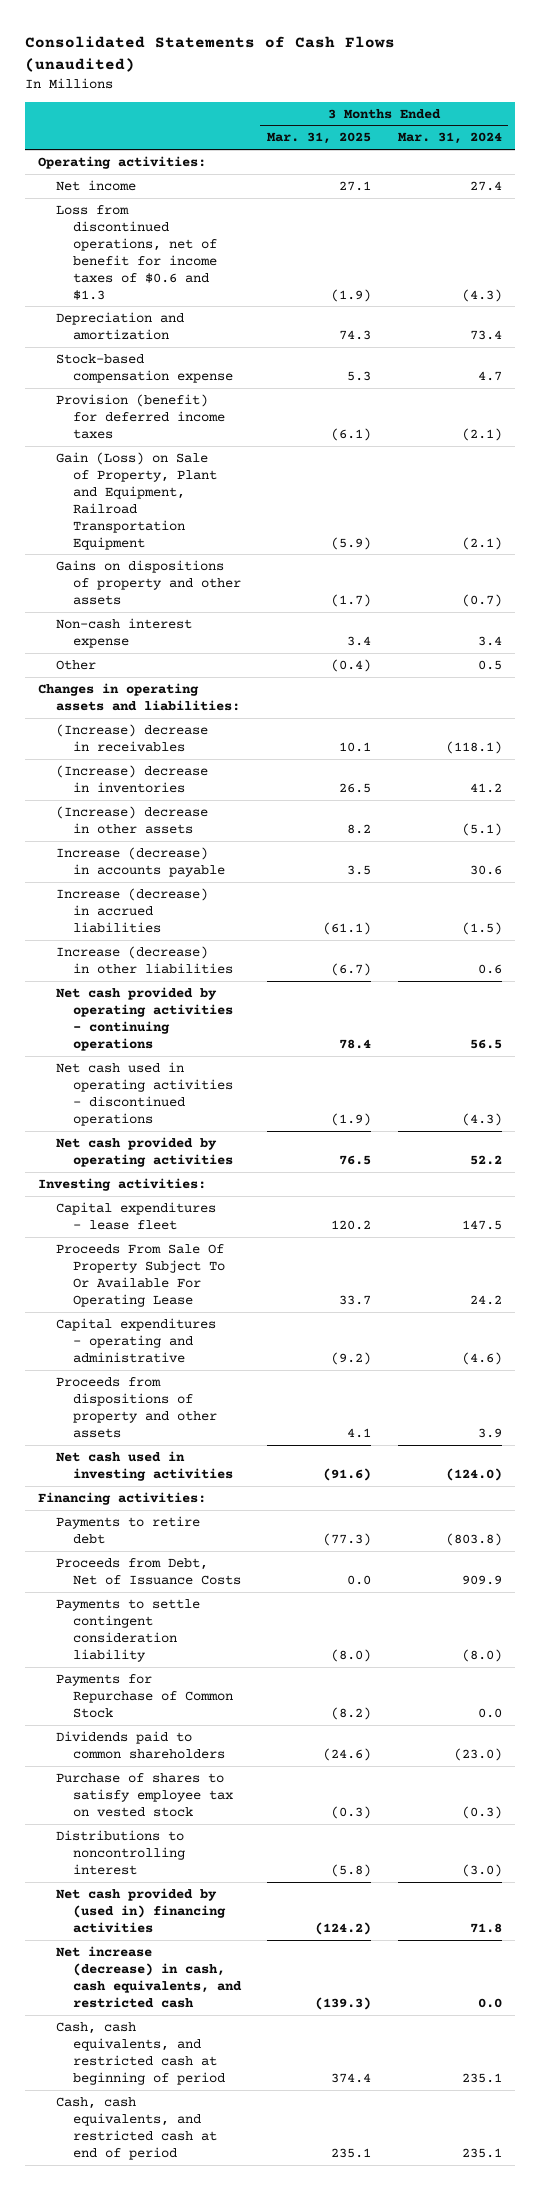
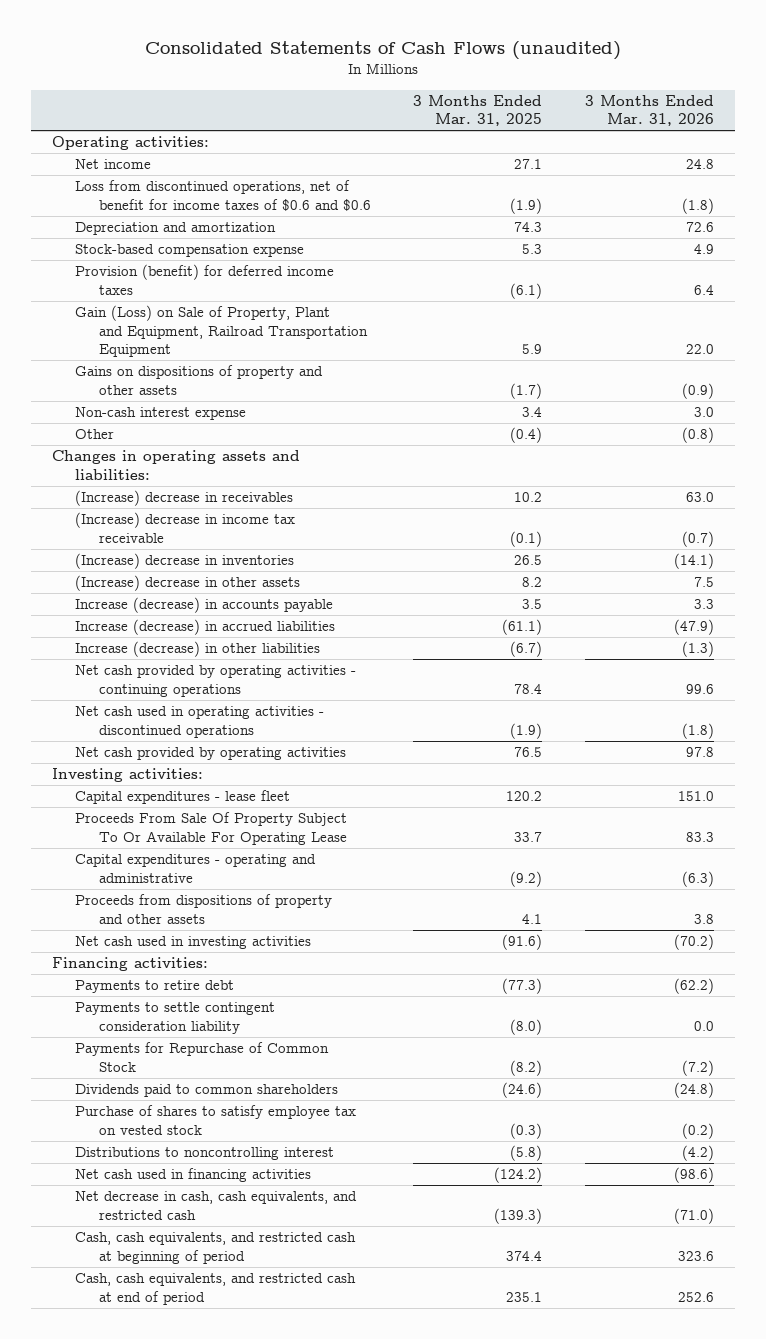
- | 3 Months Ended Mar. 31, 2025 | 3 Months Ended Mar. 31, 2024
+ | 3 Months Ended Mar. 31, 2025 | 3 Months Ended Mar. 31, 2026
- Loss from discontinued operations, net of benefit for income taxes of $0.6 and $1.3 | (1.9) | (4.3)
+ Loss from discontinued operations, net of benefit for income taxes of $0.6 and $0.6 | (1.9) | (1.8)
- Gain (Loss) on Sale of Property, Plant and Equipment, Railroad Transportation Equipment | (5.9) | (2.1)
+ Gain (Loss) on Sale of Property, Plant and Equipment, Railroad Transportation Equipment | 5.9 | 22.0
- (Increase) decrease in receivables | 10.1 | (118.1)
+ (Increase) decrease in receivables | 10.2 | 63.0
+ (Increase) decrease in income tax receivable | (0.1) | (0.7)
- Proceeds from Debt, Net of Issuance Costs | 0.0 | 909.9
- Net cash provided by (used in) financing activities | (124.2) | 71.8
- Net increase (decrease) in cash, cash equivalents, and restricted cash | (139.3) | 0.0
+ Net cash used in financing activities | (124.2) | (98.6)
+ Net decrease in cash, cash equivalents, and restricted cash | (139.3) | (71.0)

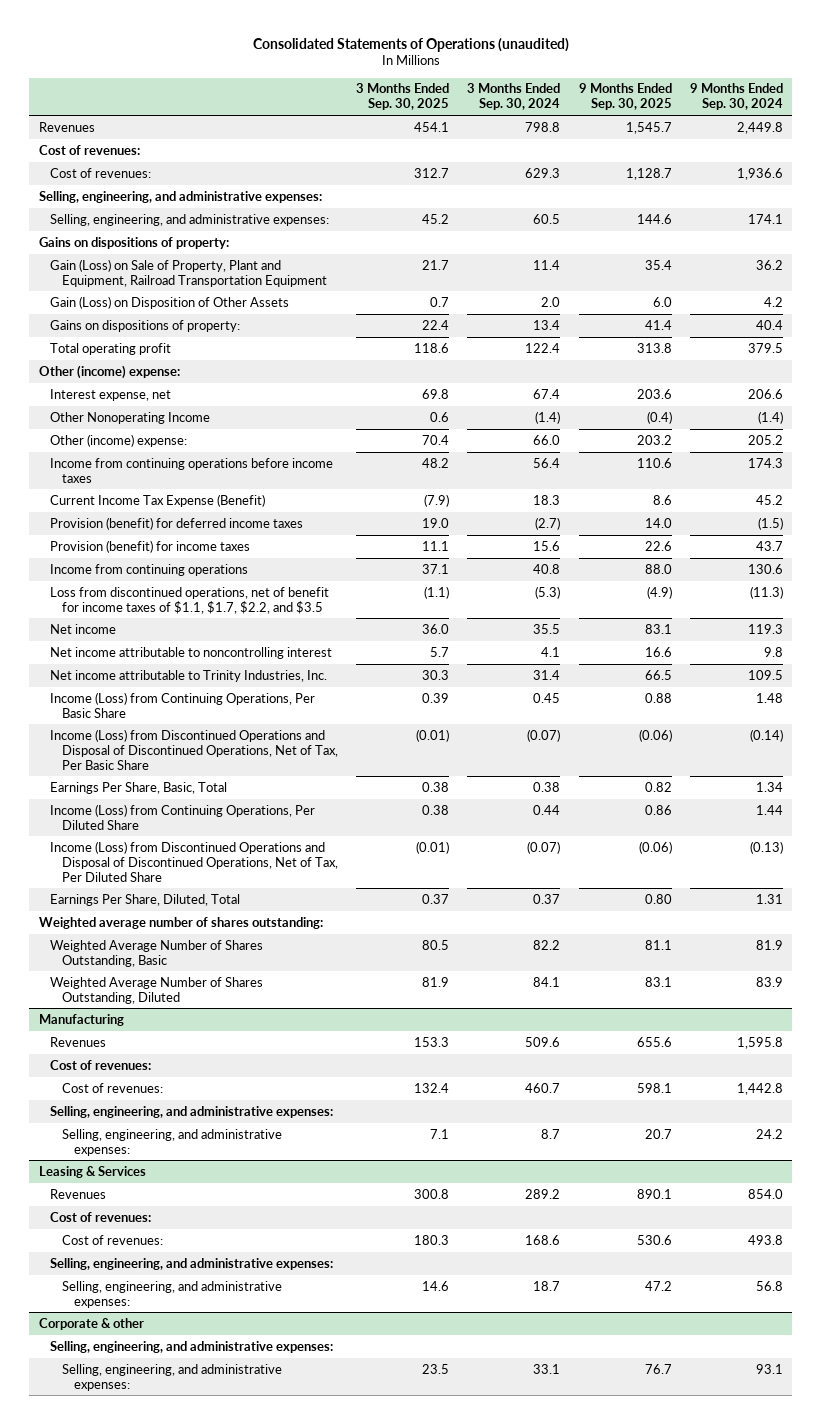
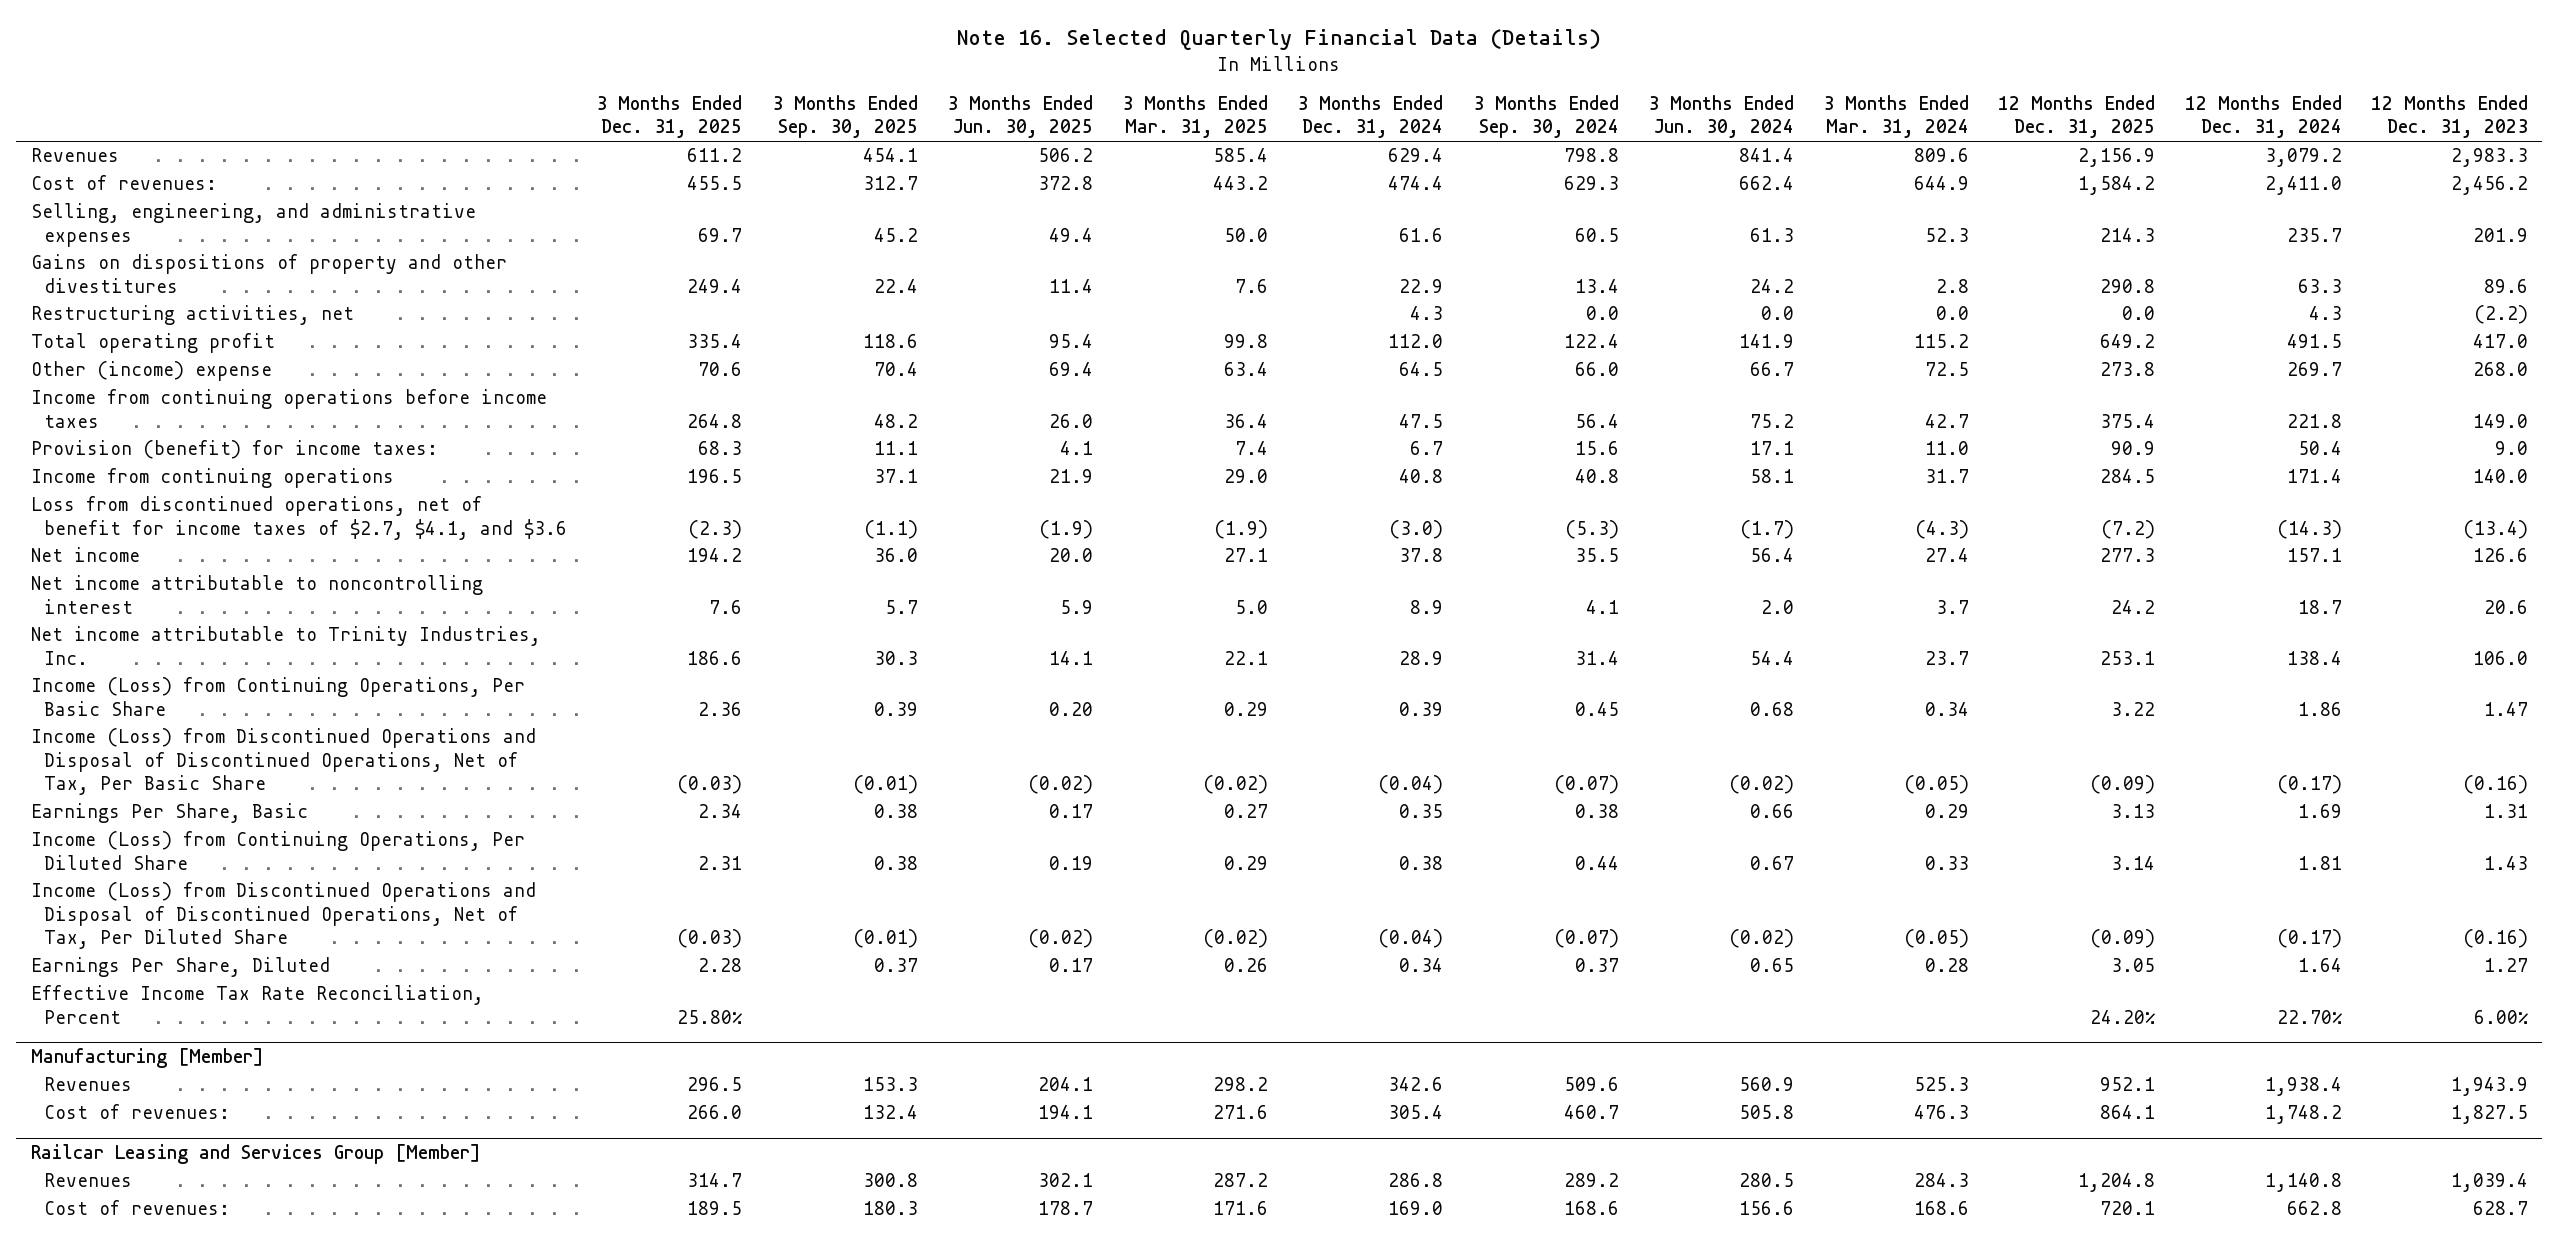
- Consolidated Statements of Operations (unaudited)
+ Note 16. Selected Quarterly Financial Data (Details)
- | 3 Months Ended Sep. 30, 2025 | 3 Months Ended Sep. 30, 2024 | 9 Months Ended Sep. 30, 2025 | 9 Months Ended Sep. 30, 2024
+ | 3 Months Ended Dec. 31, 2025 | 3 Months Ended Sep. 30, 2025 | 3 Months Ended Jun. 30, 2025 | 3 Months Ended Mar. 31, 2025 | 3 Months Ended Dec. 31, 2024 | 3 Months Ended Sep. 30, 2024 | 3 Months Ended Jun. 30, 2024 | 3 Months Ended Mar. 31, 2024 | 12 Months Ended Dec. 31, 2025 | 12 Months Ended Dec. 31, 2024 | 12 Months Ended Dec. 31, 2023
- Cost of revenues:
- Selling, engineering, and administrative expenses:
- Selling, engineering, and administrative expenses: | 45.2 | 60.5 | 144.6 | 174.1
- Gains on dispositions of property:
- Gain (Loss) on Sale of Property, Plant and Equipment, Railroad Transportation Equipment | 21.7 | 11.4 | 35.4 | 36.2
- Gain (Loss) on Disposition of Other Assets | 0.7 | 2.0 | 6.0 | 4.2
- Gains on dispositions of property: | 22.4 | 13.4 | 41.4 | 40.4
+ Selling, engineering, and administrative expenses | 69.7 | 45.2 | 49.4 | 50.0 | 61.6 | 60.5 | 61.3 | 52.3 | 214.3 | 235.7 | 201.9
+ Gains on dispositions of property and other divestitures | 249.4 | 22.4 | 11.4 | 7.6 | 22.9 | 13.4 | 24.2 | 2.8 | 290.8 | 63.3 | 89.6
+ Restructuring activities, net | | | | | 4.3 | 0.0 | 0.0 | 0.0 | 0.0 | 4.3 | (2.2)
- Other (income) expense:
- Interest expense, net | 69.8 | 67.4 | 203.6 | 206.6
- Other Nonoperating Income | 0.6 | (1.4) | (0.4) | (1.4)
- Other (income) expense: | 70.4 | 66.0 | 203.2 | 205.2
+ Other (income) expense | 70.6 | 70.4 | 69.4 | 63.4 | 64.5 | 66.0 | 66.7 | 72.5 | 273.8 | 269.7 | 268.0
- Current Income Tax Expense (Benefit) | (7.9) | 18.3 | 8.6 | 45.2
- Provision (benefit) for deferred income taxes | 19.0 | (2.7) | 14.0 | (1.5)
- Provision (benefit) for income taxes | 11.1 | 15.6 | 22.6 | 43.7
+ Provision (benefit) for income taxes: | 68.3 | 11.1 | 4.1 | 7.4 | 6.7 | 15.6 | 17.1 | 11.0 | 90.9 | 50.4 | 9.0
- Loss from discontinued operations, net of benefit for income taxes of $1.1, $1.7, $2.2, and $3.5 | (1.1) | (5.3) | (4.9) | (11.3)
+ Loss from discontinued operations, net of benefit for income taxes of $2.7, $4.1, and $3.6 | (2.3) | (1.1) | (1.9) | (1.9) | (3.0) | (5.3) | (1.7) | (4.3) | (7.2) | (14.3) | (13.4)
- Earnings Per Share, Basic, Total | 0.38 | 0.38 | 0.82 | 1.34
+ Earnings Per Share, Basic | 2.34 | 0.38 | 0.17 | 0.27 | 0.35 | 0.38 | 0.66 | 0.29 | 3.13 | 1.69 | 1.31
- Earnings Per Share, Diluted, Total | 0.37 | 0.37 | 0.80 | 1.31
- Weighted average number of shares outstanding:
- Weighted Average Number of Shares Outstanding, Basic | 80.5 | 82.2 | 81.1 | 81.9
- Weighted Average Number of Shares Outstanding, Diluted | 81.9 | 84.1 | 83.1 | 83.9
- Manufacturing
+ Earnings Per Share, Diluted | 2.28 | 0.37 | 0.17 | 0.26 | 0.34 | 0.37 | 0.65 | 0.28 | 3.05 | 1.64 | 1.27
+ Effective Income Tax Rate Reconciliation, Percent | 25.80% | | | | | | | | 24.20% | 22.70% | 6.00%
+ Manufacturing [Member]
- Cost of revenues:
- Selling, engineering, and administrative expenses:
- Selling, engineering, and administrative expenses: | 7.1 | 8.7 | 20.7 | 24.2
- Leasing & Services
+ Railcar Leasing and Services Group [Member]
- Cost of revenues:
- Selling, engineering, and administrative expenses:
- Selling, engineering, and administrative expenses: | 14.6 | 18.7 | 47.2 | 56.8
- Corporate & other
- Selling, engineering, and administrative expenses:
- Selling, engineering, and administrative expenses: | 23.5 | 33.1 | 76.7 | 93.1

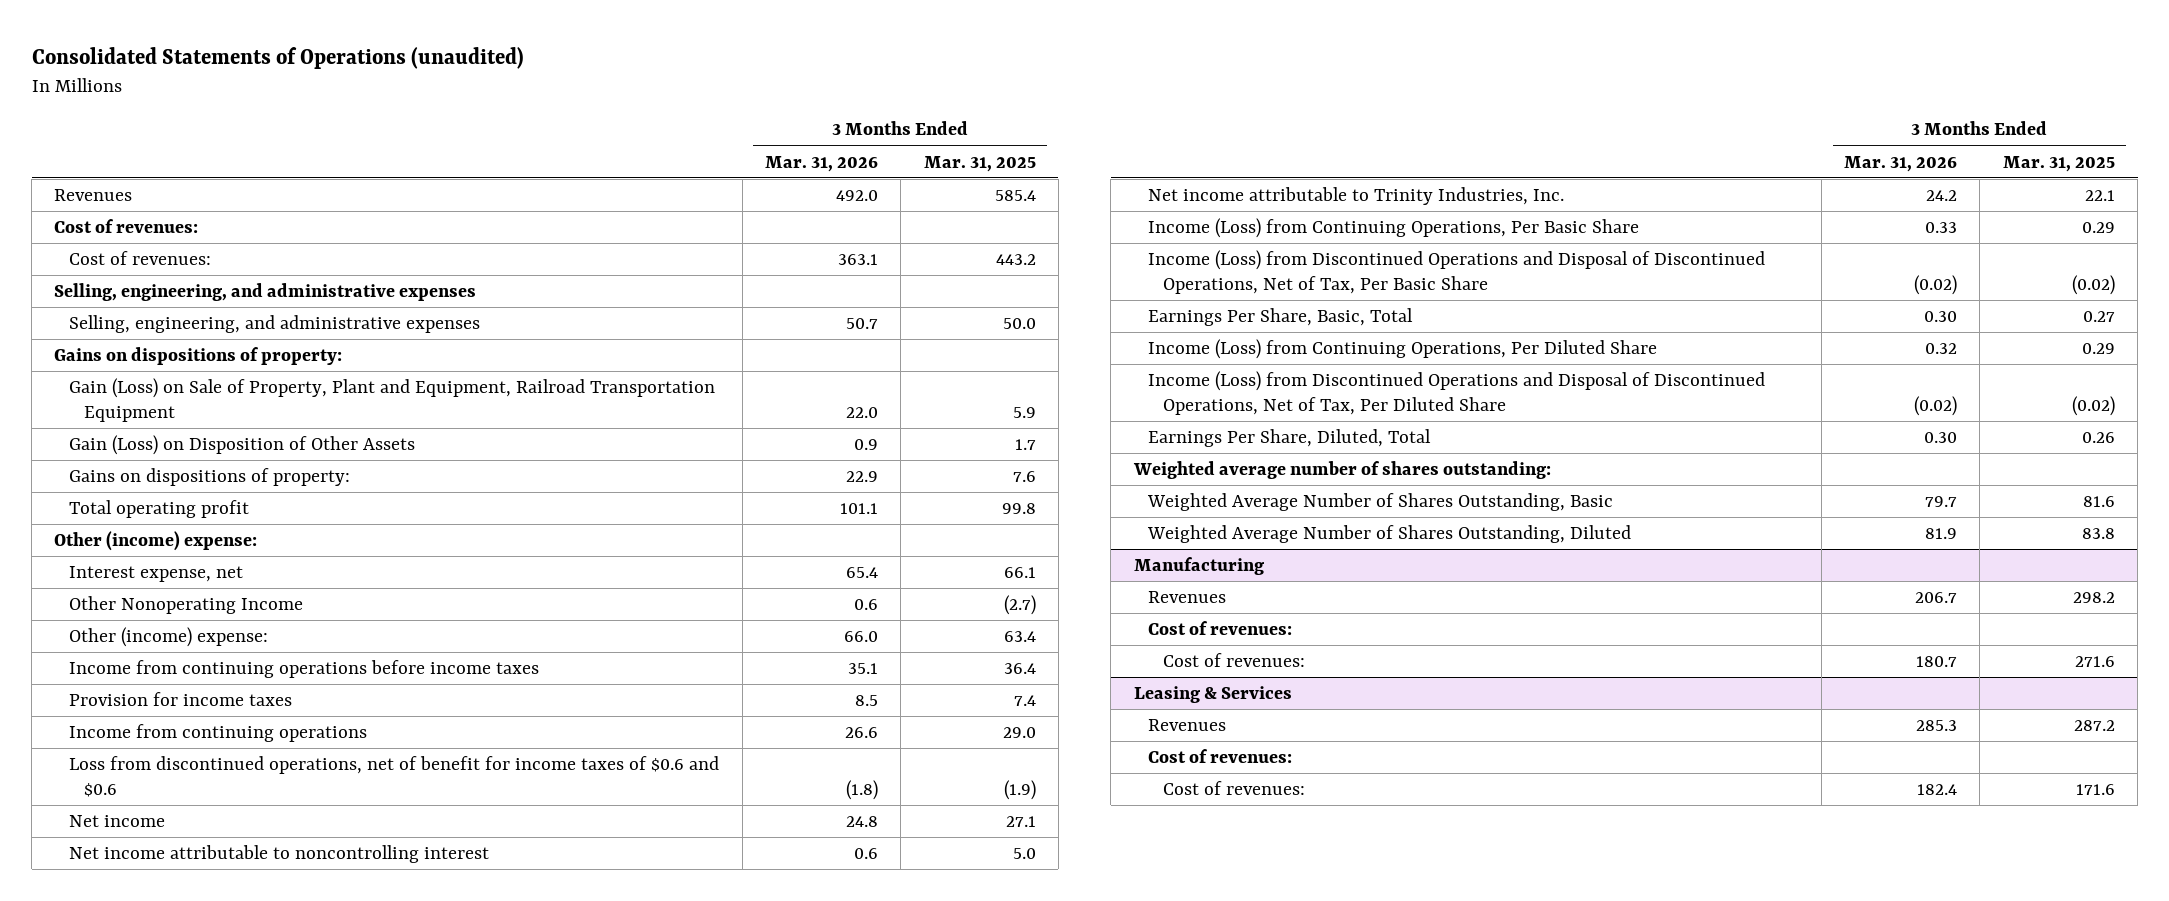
- Note 16. Selected Quarterly Financial Data (Details)
+ Consolidated Statements of Operations (unaudited)
- | 3 Months Ended Dec. 31, 2025 | 3 Months Ended Sep. 30, 2025 | 3 Months Ended Jun. 30, 2025 | 3 Months Ended Mar. 31, 2025 | 3 Months Ended Dec. 31, 2024 | 3 Months Ended Sep. 30, 2024 | 3 Months Ended Jun. 30, 2024 | 3 Months Ended Mar. 31, 2024 | 12 Months Ended Dec. 31, 2025 | 12 Months Ended Dec. 31, 2024 | 12 Months Ended Dec. 31, 2023
+ | 3 Months Ended Mar. 31, 2026 | 3 Months Ended Mar. 31, 2025
+ Cost of revenues:
+ Selling, engineering, and administrative expenses
- Gains on dispositions of property and other divestitures | 249.4 | 22.4 | 11.4 | 7.6 | 22.9 | 13.4 | 24.2 | 2.8 | 290.8 | 63.3 | 89.6
- Restructuring activities, net | | | | | 4.3 | 0.0 | 0.0 | 0.0 | 0.0 | 4.3 | (2.2)
+ Gains on dispositions of property:
+ Gain (Loss) on Sale of Property, Plant and Equipment, Railroad Transportation Equipment | 22.0 | 5.9
+ Gain (Loss) on Disposition of Other Assets | 0.9 | 1.7
+ Gains on dispositions of property: | 22.9 | 7.6
- Other (income) expense | 70.6 | 70.4 | 69.4 | 63.4 | 64.5 | 66.0 | 66.7 | 72.5 | 273.8 | 269.7 | 268.0
+ Other (income) expense:
+ Interest expense, net | 65.4 | 66.1
+ Other Nonoperating Income | 0.6 | (2.7)
+ Other (income) expense: | 66.0 | 63.4
- Provision (benefit) for income taxes: | 68.3 | 11.1 | 4.1 | 7.4 | 6.7 | 15.6 | 17.1 | 11.0 | 90.9 | 50.4 | 9.0
+ Provision for income taxes | 8.5 | 7.4
- Loss from discontinued operations, net of benefit for income taxes of $2.7, $4.1, and $3.6 | (2.3) | (1.1) | (1.9) | (1.9) | (3.0) | (5.3) | (1.7) | (4.3) | (7.2) | (14.3) | (13.4)
+ Loss from discontinued operations, net of benefit for income taxes of $0.6 and $0.6 | (1.8) | (1.9)
- Earnings Per Share, Basic | 2.34 | 0.38 | 0.17 | 0.27 | 0.35 | 0.38 | 0.66 | 0.29 | 3.13 | 1.69 | 1.31
+ Earnings Per Share, Basic, Total | 0.30 | 0.27
- Earnings Per Share, Diluted | 2.28 | 0.37 | 0.17 | 0.26 | 0.34 | 0.37 | 0.65 | 0.28 | 3.05 | 1.64 | 1.27
- Effective Income Tax Rate Reconciliation, Percent | 25.80% | | | | | | | | 24.20% | 22.70% | 6.00%
- Manufacturing [Member]
+ Earnings Per Share, Diluted, Total | 0.30 | 0.26
+ Weighted average number of shares outstanding:
+ Weighted Average Number of Shares Outstanding, Basic | 79.7 | 81.6
+ Weighted Average Number of Shares Outstanding, Diluted | 81.9 | 83.8
+ Manufacturing
+ Cost of revenues:
- Railcar Leasing and Services Group [Member]
+ Leasing & Services
+ Cost of revenues:

